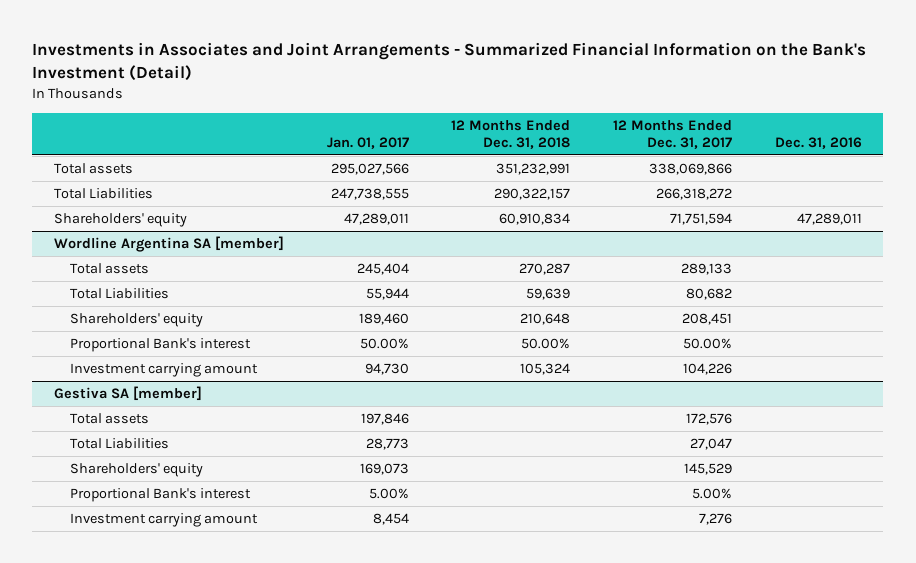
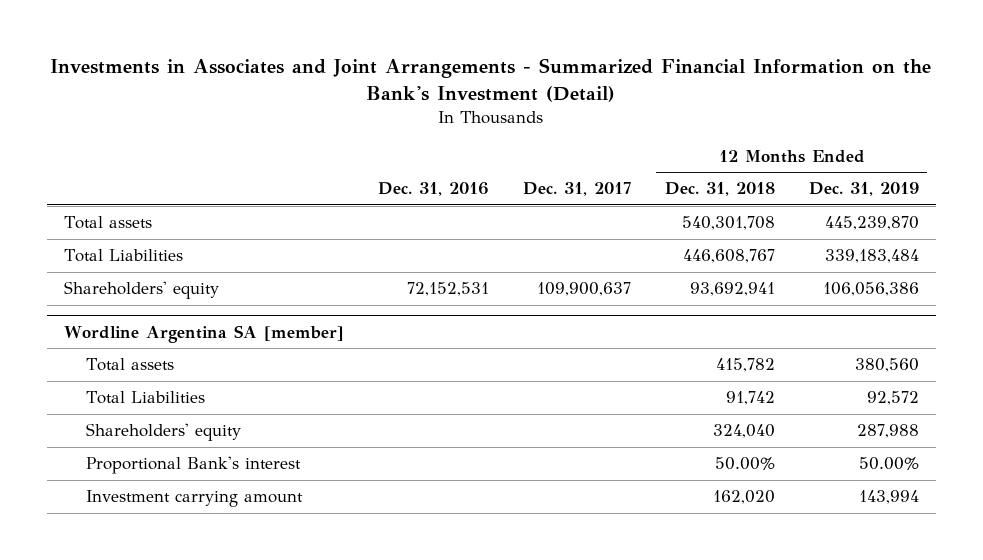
- | Jan. 01, 2017 | 12 Months Ended Dec. 31, 2018 | 12 Months Ended Dec. 31, 2017 | Dec. 31, 2016
+ | Dec. 31, 2016 | Dec. 31, 2017 | 12 Months Ended Dec. 31, 2018 | 12 Months Ended Dec. 31, 2019
- Total assets | 295,027,566 | 351,232,991 | 338,069,866 |
- Total Liabilities | 247,738,555 | 290,322,157 | 266,318,272 |
- Shareholders' equity | 47,289,011 | 60,910,834 | 71,751,594 | 47,289,011
+ Total assets | | | 540,301,708 | 445,239,870
+ Total Liabilities | | | 446,608,767 | 339,183,484
+ Shareholders' equity | 72,152,531 | 109,900,637 | 93,692,941 | 106,056,386
@ Wordline Argentina SA [member]
- Total assets | 245,404 | 270,287 | 289,133 |
- Total Liabilities | 55,944 | 59,639 | 80,682 |
- Shareholders' equity | 189,460 | 210,648 | 208,451 |
+ Total assets | | | 415,782 | 380,560
+ Total Liabilities | | | 91,742 | 92,572
+ Shareholders' equity | | | 324,040 | 287,988
- Investment carrying amount | 94,730 | 105,324 | 104,226 |
- Gestiva SA [member]
- Total assets | 197,846 | | 172,576 |
- Total Liabilities | 28,773 | | 27,047 |
- Shareholders' equity | 169,073 | | 145,529 |
- Proportional Bank's interest | 5.00% | | 5.00% |
- Investment carrying amount | 8,454 | | 7,276 |
@ Wordline Argentina SA [member]
+ Investment carrying amount | | | 162,020 | 143,994

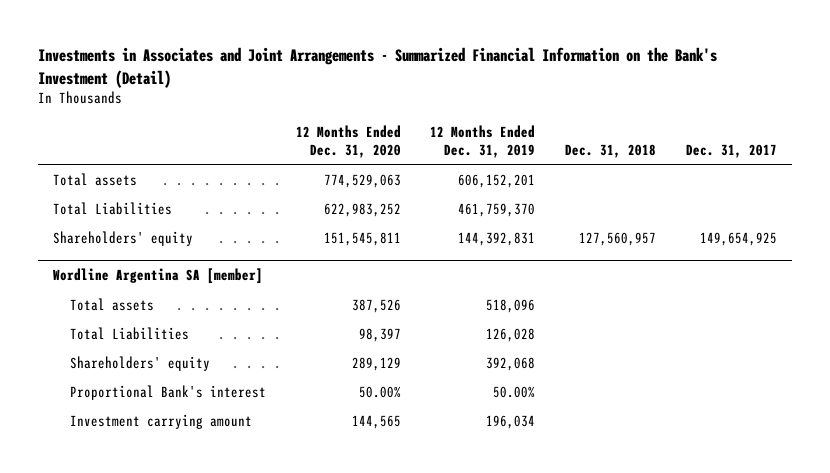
- | Dec. 31, 2016 | Dec. 31, 2017 | 12 Months Ended Dec. 31, 2018 | 12 Months Ended Dec. 31, 2019
+ | 12 Months Ended Dec. 31, 2020 | 12 Months Ended Dec. 31, 2019 | Dec. 31, 2018 | Dec. 31, 2017
- Total assets | | | 540,301,708 | 445,239,870
- Total Liabilities | | | 446,608,767 | 339,183,484
- Shareholders' equity | 72,152,531 | 109,900,637 | 93,692,941 | 106,056,386
+ Total assets | 774,529,063 | 606,152,201 | |
+ Total Liabilities | 622,983,252 | 461,759,370 | |
+ Shareholders' equity | 151,545,811 | 144,392,831 | 127,560,957 | 149,654,925
@ Wordline Argentina SA [member]
- Total assets | | | 415,782 | 380,560
- Total Liabilities | | | 91,742 | 92,572
- Shareholders' equity | | | 324,040 | 287,988
+ Total assets | 387,526 | 518,096 | |
+ Total Liabilities | 98,397 | 126,028 | |
+ Shareholders' equity | 289,129 | 392,068 | |
- Investment carrying amount | | | 162,020 | 143,994
+ Investment carrying amount | 144,565 | 196,034 | |

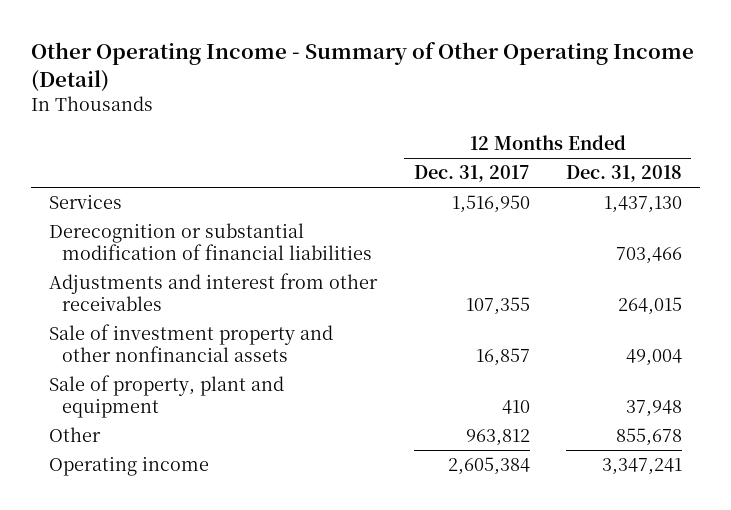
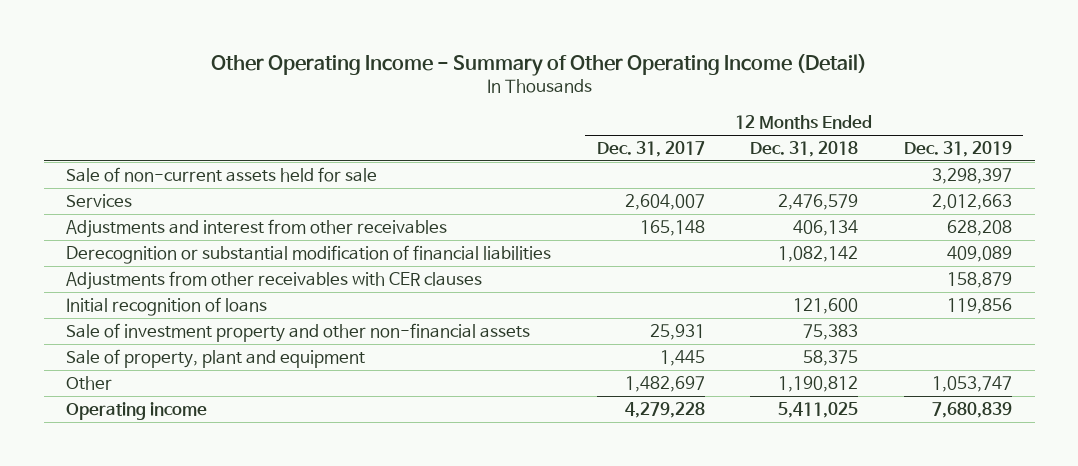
- | 12 Months Ended Dec. 31, 2017 | 12 Months Ended Dec. 31, 2018
+ | 12 Months Ended Dec. 31, 2017 | 12 Months Ended Dec. 31, 2018 | 12 Months Ended Dec. 31, 2019
- Services | 1,516,950 | 1,437,130
- Derecognition or substantial modification of financial liabilities | | 703,466
- Adjustments and interest from other receivables | 107,355 | 264,015
- Sale of investment property and other nonfinancial assets | 16,857 | 49,004
- Sale of property, plant and equipment | 410 | 37,948
- Other | 963,812 | 855,678
- Operating income | 2,605,384 | 3,347,241
+ Sale of non-current assets held for sale | | | 3,298,397
+ Services | 2,604,007 | 2,476,579 | 2,012,663
+ Adjustments and interest from other receivables | 165,148 | 406,134 | 628,208
+ Derecognition or substantial modification of financial liabilities | | 1,082,142 | 409,089
+ Adjustments from other receivables with CER clauses | | | 158,879
+ Initial recognition of loans | | 121,600 | 119,856
+ Sale of investment property and other non-financial assets | 25,931 | 75,383 |
+ Sale of property, plant and equipment | 1,445 | 58,375 |
+ Other | 1,482,697 | 1,190,812 | 1,053,747
+ Operating income | 4,279,228 | 5,411,025 | 7,680,839

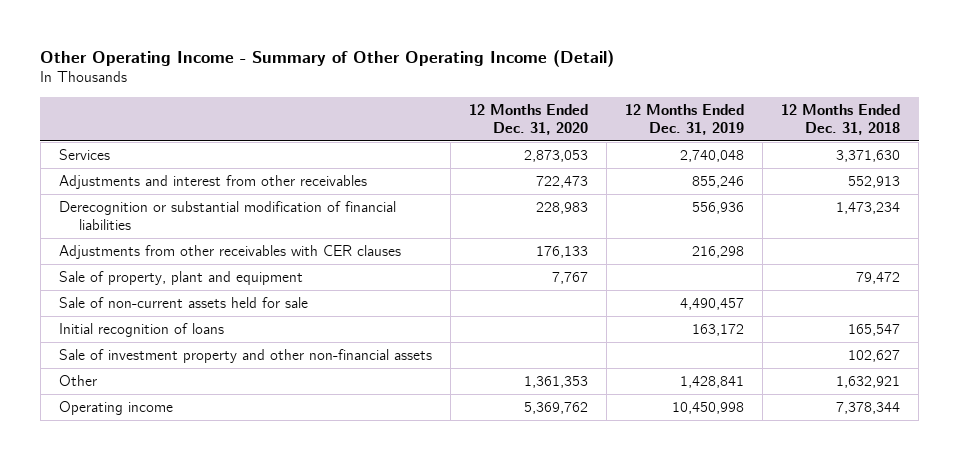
- | 12 Months Ended Dec. 31, 2017 | 12 Months Ended Dec. 31, 2018 | 12 Months Ended Dec. 31, 2019
+ | 12 Months Ended Dec. 31, 2020 | 12 Months Ended Dec. 31, 2019 | 12 Months Ended Dec. 31, 2018
- Sale of non-current assets held for sale | | | 3,298,397
- Services | 2,604,007 | 2,476,579 | 2,012,663
- Adjustments and interest from other receivables | 165,148 | 406,134 | 628,208
- Derecognition or substantial modification of financial liabilities | | 1,082,142 | 409,089
- Adjustments from other receivables with CER clauses | | | 158,879
- Initial recognition of loans | | 121,600 | 119,856
- Sale of investment property and other non-financial assets | 25,931 | 75,383 |
- Sale of property, plant and equipment | 1,445 | 58,375 |
- Other | 1,482,697 | 1,190,812 | 1,053,747
- Operating income | 4,279,228 | 5,411,025 | 7,680,839
+ Services | 2,873,053 | 2,740,048 | 3,371,630
+ Adjustments and interest from other receivables | 722,473 | 855,246 | 552,913
+ Derecognition or substantial modification of financial liabilities | 228,983 | 556,936 | 1,473,234
+ Adjustments from other receivables with CER clauses | 176,133 | 216,298 |
+ Sale of property, plant and equipment | 7,767 | | 79,472
+ Sale of non-current assets held for sale | | 4,490,457 |
+ Initial recognition of loans | | 163,172 | 165,547
+ Sale of investment property and other non-financial assets | | | 102,627
+ Other | 1,361,353 | 1,428,841 | 1,632,921
+ Operating income | 5,369,762 | 10,450,998 | 7,378,344

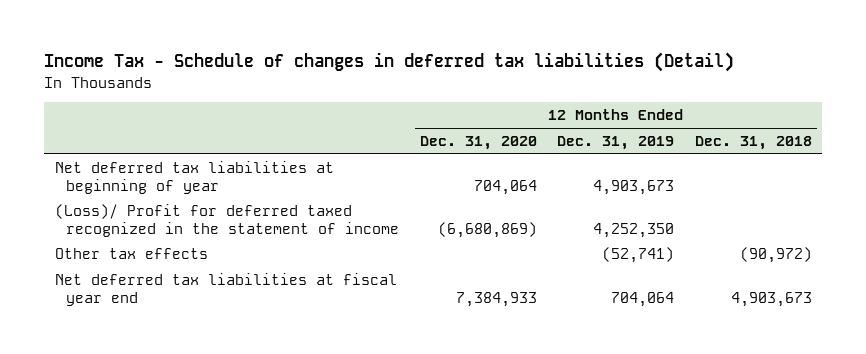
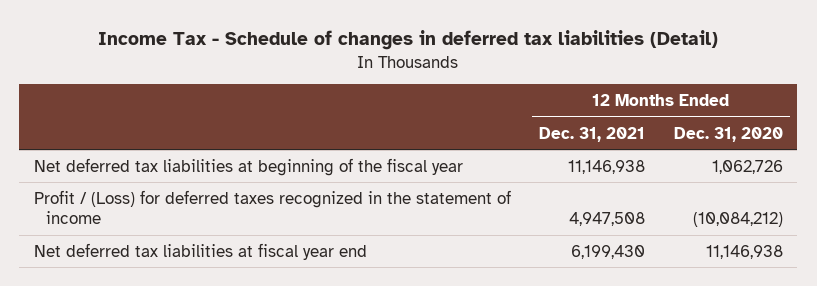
- | 12 Months Ended Dec. 31, 2020 | 12 Months Ended Dec. 31, 2019 | 12 Months Ended Dec. 31, 2018
+ | 12 Months Ended Dec. 31, 2021 | 12 Months Ended Dec. 31, 2020
- Net deferred tax liabilities at beginning of year | 704,064 | 4,903,673 |
- (Loss)/ Profit for deferred taxed recognized in the statement of income | (6,680,869) | 4,252,350 |
- Other tax effects | | (52,741) | (90,972)
- Net deferred tax liabilities at fiscal year end | 7,384,933 | 704,064 | 4,903,673
+ Net deferred tax liabilities at beginning of the fiscal year | 11,146,938 | 1,062,726
+ Profit / (Loss) for deferred taxes recognized in the statement of income | 4,947,508 | (10,084,212)
+ Net deferred tax liabilities at fiscal year end | 6,199,430 | 11,146,938

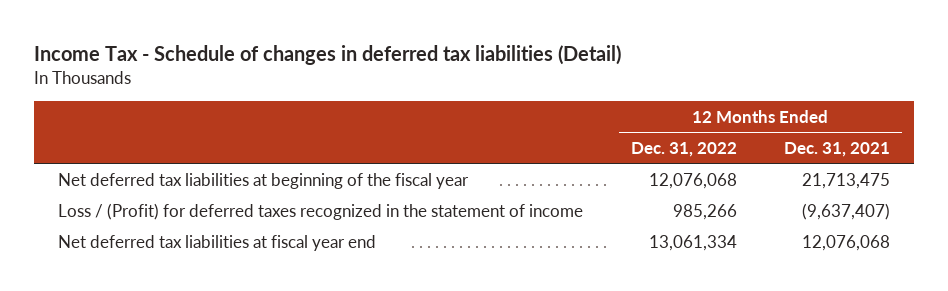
- | 12 Months Ended Dec. 31, 2021 | 12 Months Ended Dec. 31, 2020
+ | 12 Months Ended Dec. 31, 2022 | 12 Months Ended Dec. 31, 2021
- Net deferred tax liabilities at beginning of the fiscal year | 11,146,938 | 1,062,726
- Profit / (Loss) for deferred taxes recognized in the statement of income | 4,947,508 | (10,084,212)
- Net deferred tax liabilities at fiscal year end | 6,199,430 | 11,146,938
+ Net deferred tax liabilities at beginning of the fiscal year | 12,076,068 | 21,713,475
+ Loss / (Profit) for deferred taxes recognized in the statement of income | 985,266 | (9,637,407)
+ Net deferred tax liabilities at fiscal year end | 13,061,334 | 12,076,068

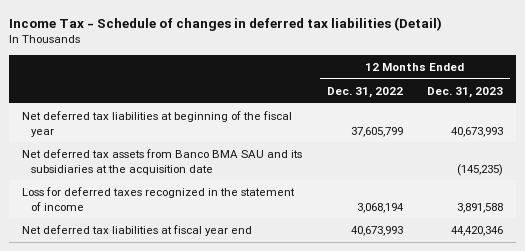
- | 12 Months Ended Dec. 31, 2022 | 12 Months Ended Dec. 31, 2021
+ | 12 Months Ended Dec. 31, 2022 | 12 Months Ended Dec. 31, 2023
- Net deferred tax liabilities at beginning of the fiscal year | 12,076,068 | 21,713,475
- Loss / (Profit) for deferred taxes recognized in the statement of income | 985,266 | (9,637,407)
- Net deferred tax liabilities at fiscal year end | 13,061,334 | 12,076,068
+ Net deferred tax liabilities at beginning of the fiscal year | 37,605,799 | 40,673,993
+ Net deferred tax assets from Banco BMA SAU and its subsidiaries at the acquisition date | | (145,235)
+ Loss for deferred taxes recognized in the statement of income | 3,068,194 | 3,891,588
+ Net deferred tax liabilities at fiscal year end | 40,673,993 | 44,420,346

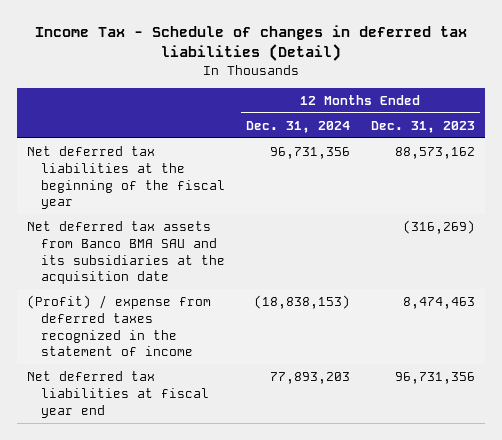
- | 12 Months Ended Dec. 31, 2022 | 12 Months Ended Dec. 31, 2023
+ | 12 Months Ended Dec. 31, 2024 | 12 Months Ended Dec. 31, 2023
- Net deferred tax liabilities at beginning of the fiscal year | 37,605,799 | 40,673,993
- Net deferred tax assets from Banco BMA SAU and its subsidiaries at the acquisition date | | (145,235)
- Loss for deferred taxes recognized in the statement of income | 3,068,194 | 3,891,588
- Net deferred tax liabilities at fiscal year end | 40,673,993 | 44,420,346
+ Net deferred tax liabilities at the beginning of the fiscal year | 96,731,356 | 88,573,162
+ Net deferred tax assets from Banco BMA SAU and its subsidiaries at the acquisition date | | (316,269)
+ (Profit) / expense from deferred taxes recognized in the statement of income | (18,838,153) | 8,474,463
+ Net deferred tax liabilities at fiscal year end | 77,893,203 | 96,731,356

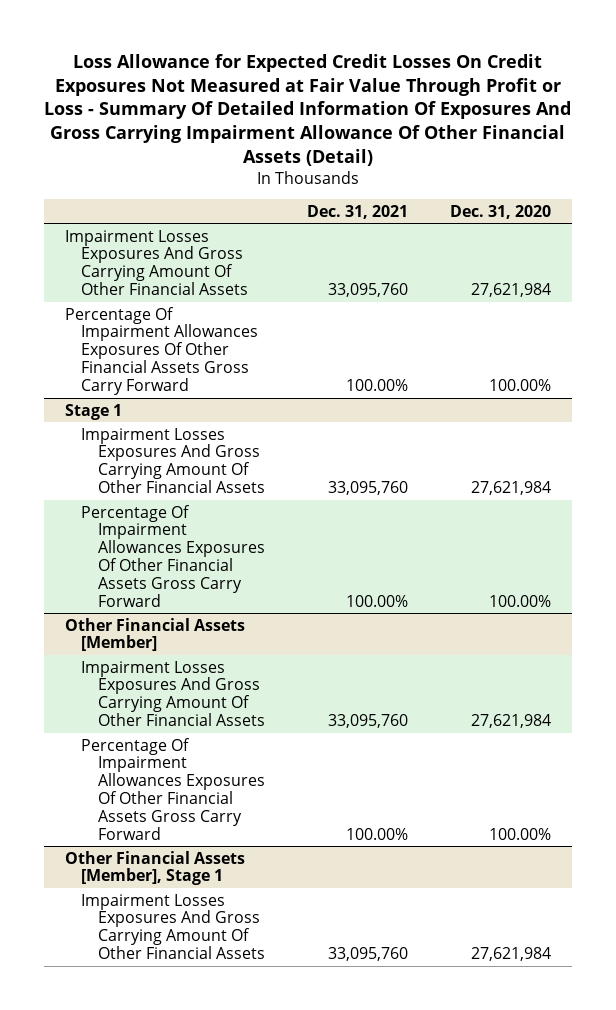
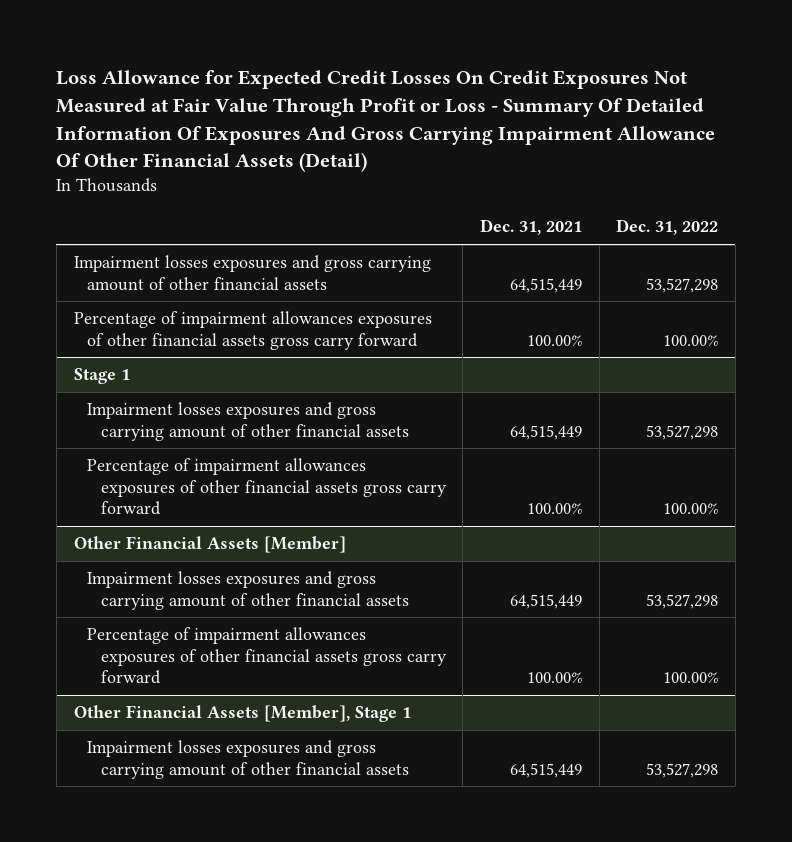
- | Dec. 31, 2021 | Dec. 31, 2020
+ | Dec. 31, 2021 | Dec. 31, 2022
- Impairment Losses Exposures And Gross Carrying Amount Of Other Financial Assets | 33,095,760 | 27,621,984
- Percentage Of Impairment Allowances Exposures Of Other Financial Assets Gross Carry Forward | 100.00% | 100.00%
+ Impairment losses exposures and gross carrying amount of other financial assets | 64,515,449 | 53,527,298
+ Percentage of impairment allowances exposures of other financial assets gross carry forward | 100.00% | 100.00%
@ Stage 1
- Impairment Losses Exposures And Gross Carrying Amount Of Other Financial Assets | 33,095,760 | 27,621,984
- Percentage Of Impairment Allowances Exposures Of Other Financial Assets Gross Carry Forward | 100.00% | 100.00%
+ Impairment losses exposures and gross carrying amount of other financial assets | 64,515,449 | 53,527,298
+ Percentage of impairment allowances exposures of other financial assets gross carry forward | 100.00% | 100.00%
@ Other Financial Assets [Member]
- Impairment Losses Exposures And Gross Carrying Amount Of Other Financial Assets | 33,095,760 | 27,621,984
- Percentage Of Impairment Allowances Exposures Of Other Financial Assets Gross Carry Forward | 100.00% | 100.00%
+ Impairment losses exposures and gross carrying amount of other financial assets | 64,515,449 | 53,527,298
+ Percentage of impairment allowances exposures of other financial assets gross carry forward | 100.00% | 100.00%
@ Other Financial Assets [Member], Stage 1
- Impairment Losses Exposures And Gross Carrying Amount Of Other Financial Assets | 33,095,760 | 27,621,984
+ Impairment losses exposures and gross carrying amount of other financial assets | 64,515,449 | 53,527,298

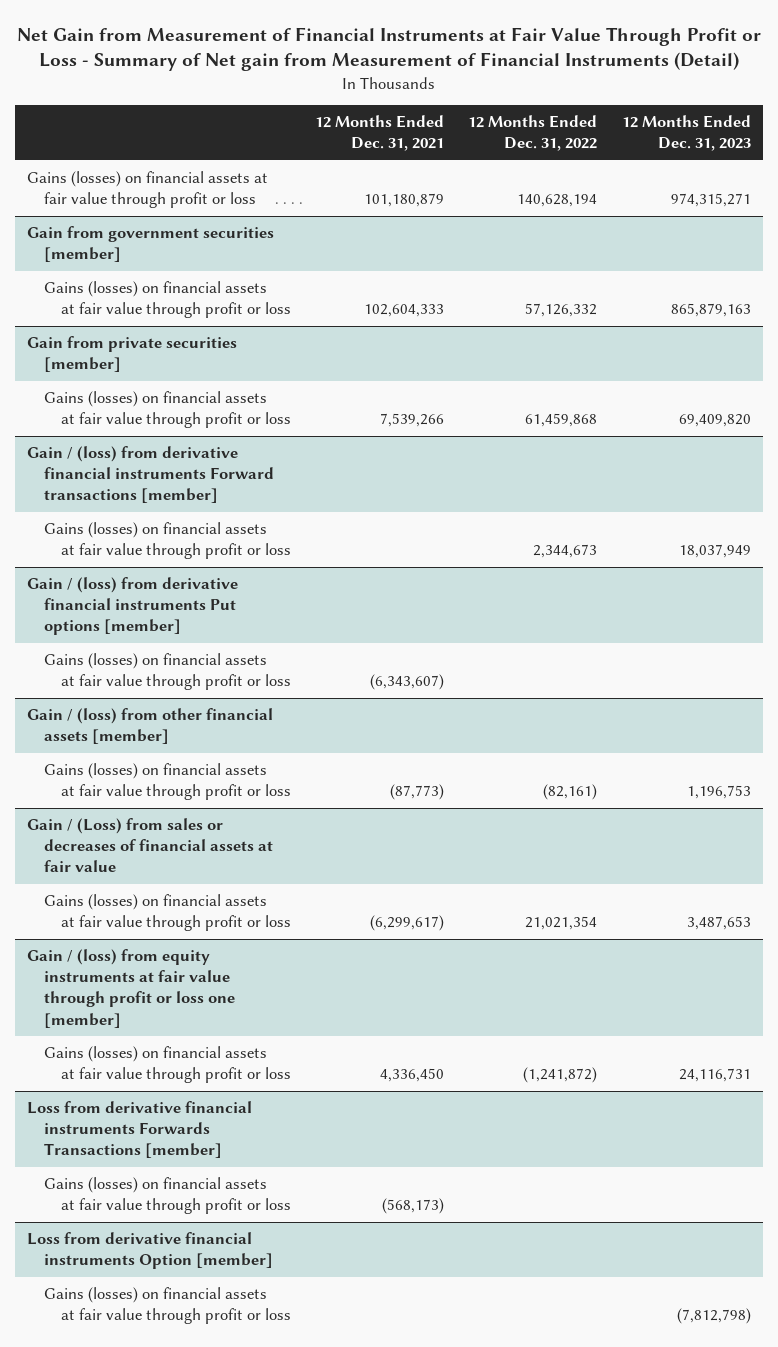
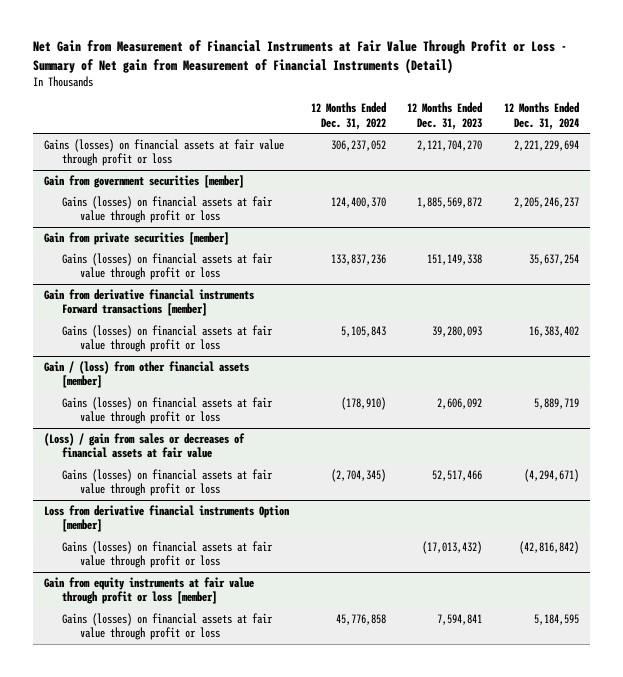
- | 12 Months Ended Dec. 31, 2021 | 12 Months Ended Dec. 31, 2022 | 12 Months Ended Dec. 31, 2023
+ | 12 Months Ended Dec. 31, 2022 | 12 Months Ended Dec. 31, 2023 | 12 Months Ended Dec. 31, 2024
- Gains (losses) on financial assets at fair value through profit or loss | 101,180,879 | 140,628,194 | 974,315,271
+ Gains (losses) on financial assets at fair value through profit or loss | 306,237,052 | 2,121,704,270 | 2,221,229,694
@ Gain from government securities [member]
- Gains (losses) on financial assets at fair value through profit or loss | 102,604,333 | 57,126,332 | 865,879,163
+ Gains (losses) on financial assets at fair value through profit or loss | 124,400,370 | 1,885,569,872 | 2,205,246,237
@ Gain from private securities [member]
- Gains (losses) on financial assets at fair value through profit or loss | 7,539,266 | 61,459,868 | 69,409,820
- Gain / (loss) from derivative financial instruments Forward transactions [member]
- Gains (losses) on financial assets at fair value through profit or loss | | 2,344,673 | 18,037,949
- Gain / (loss) from derivative financial instruments Put options [member]
- Gains (losses) on financial assets at fair value through profit or loss | (6,343,607) | |
@ Gain from private securities [member]
+ Gains (losses) on financial assets at fair value through profit or loss | 133,837,236 | 151,149,338 | 35,637,254
+ Gain from derivative financial instruments Forward transactions [member]
+ Gains (losses) on financial assets at fair value through profit or loss | 5,105,843 | 39,280,093 | 16,383,402
@ Gain / (loss) from other financial assets [member]
- Gains (losses) on financial assets at fair value through profit or loss | (87,773) | (82,161) | 1,196,753
- Gain / (Loss) from sales or decreases of financial assets at fair value
- Gains (losses) on financial assets at fair value through profit or loss | (6,299,617) | 21,021,354 | 3,487,653
- Gain / (loss) from equity instruments at fair value through profit or loss one [member]
- Gains (losses) on financial assets at fair value through profit or loss | 4,336,450 | (1,241,872) | 24,116,731
- Loss from derivative financial instruments Forwards Transactions [member]
- Gains (losses) on financial assets at fair value through profit or loss | (568,173) | |
@ Gain / (loss) from other financial assets [member]
+ Gains (losses) on financial assets at fair value through profit or loss | (178,910) | 2,606,092 | 5,889,719
+ (Loss) / gain from sales or decreases of financial assets at fair value
+ Gains (losses) on financial assets at fair value through profit or loss | (2,704,345) | 52,517,466 | (4,294,671)
@ Loss from derivative financial instruments Option [member]
- Gains (losses) on financial assets at fair value through profit or loss | | | (7,812,798)
+ Gains (losses) on financial assets at fair value through profit or loss | | (17,013,432) | (42,816,842)
+ Gain from equity instruments at fair value through profit or loss [member]
+ Gains (losses) on financial assets at fair value through profit or loss | 45,776,858 | 7,594,841 | 5,184,595

